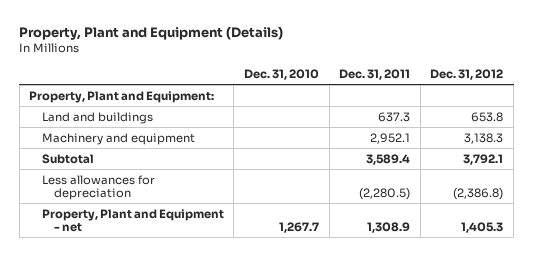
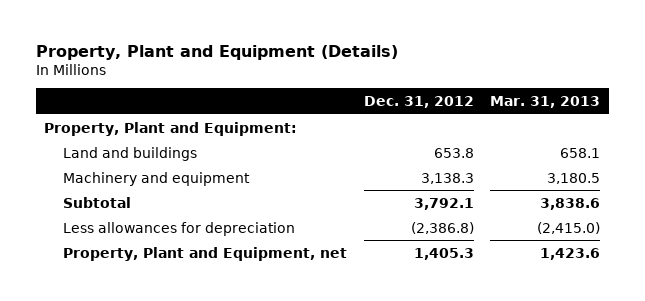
- | Dec. 31, 2010 | Dec. 31, 2011 | Dec. 31, 2012
+ | Dec. 31, 2012 | Mar. 31, 2013
- Property, Plant and Equipment - net | 1,267.7 | 1,308.9 | 1,405.3
+ Property, Plant and Equipment, net | 1,405.3 | 1,423.6

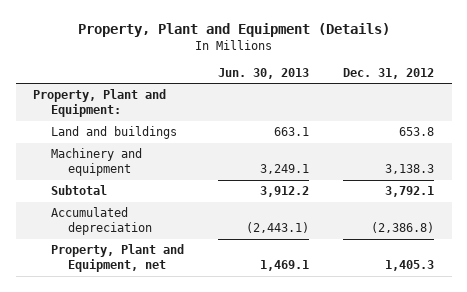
- | Dec. 31, 2012 | Mar. 31, 2013
+ | Jun. 30, 2013 | Dec. 31, 2012
- Less allowances for depreciation | (2,386.8) | (2,415.0)
+ Accumulated depreciation | (2,443.1) | (2,386.8)

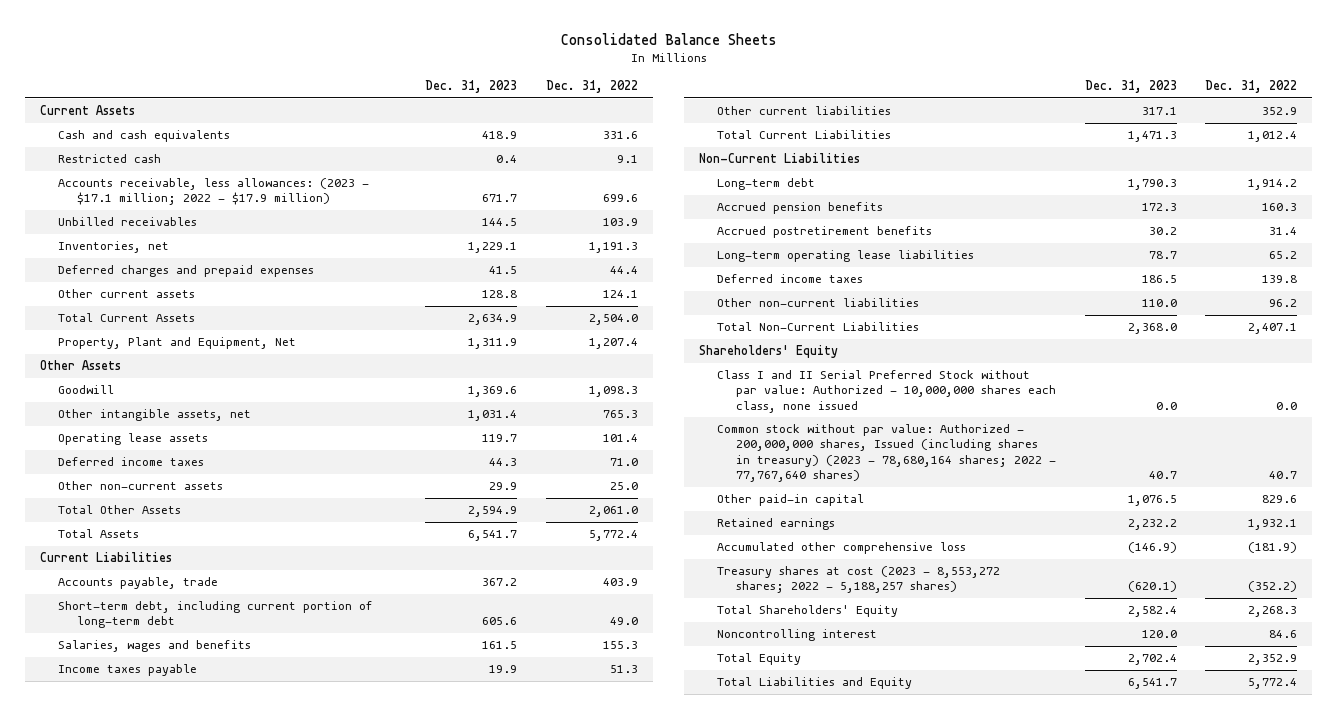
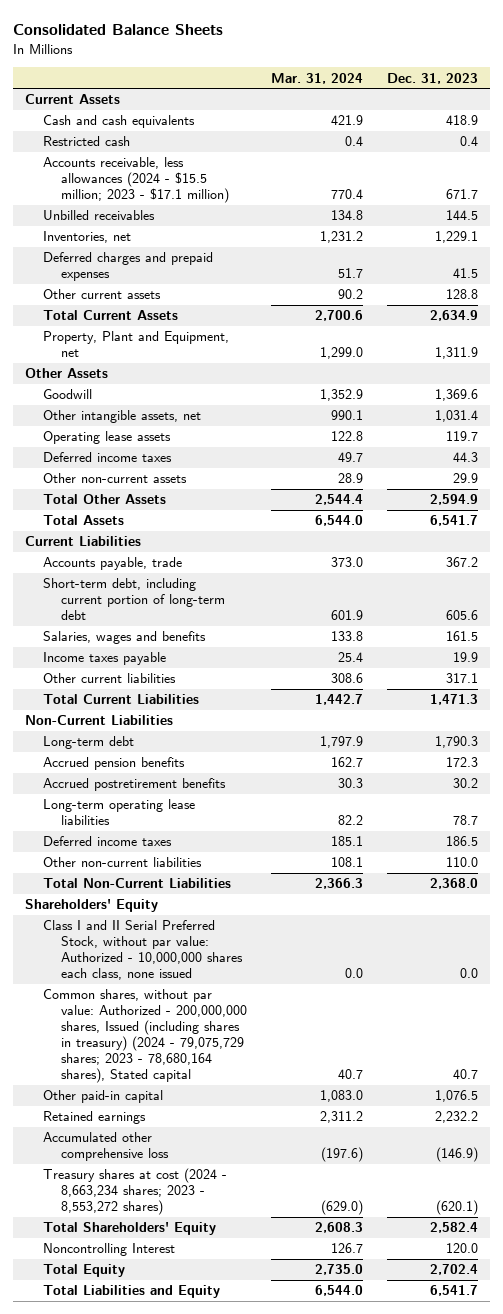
- | Dec. 31, 2023 | Dec. 31, 2022
+ | Mar. 31, 2024 | Dec. 31, 2023
- Accounts receivable, less allowances: (2023 - $17.1 million; 2022 - $17.9 million) | 671.7 | 699.6
+ Accounts receivable, less allowances (2024 - $15.5 million; 2023 - $17.1 million) | 770.4 | 671.7
- Property, Plant and Equipment, Net | 1,311.9 | 1,207.4
+ Property, Plant and Equipment, net | 1,299.0 | 1,311.9
- Class I and II Serial Preferred Stock without par value: Authorized - 10,000,000 shares each class, none issued | 0.0 | 0.0
- Common stock without par value: Authorized - 200,000,000 shares, Issued (including shares in treasury) (2023 - 78,680,164 shares; 2022 - 77,767,640 shares) | 40.7 | 40.7
+ Class I and II Serial Preferred Stock, without par value: Authorized - 10,000,000 shares each class, none issued | 0.0 | 0.0
+ Common shares, without par value: Authorized - 200,000,000 shares, Issued (including shares in treasury) (2024 - 79,075,729 shares; 2023 - 78,680,164 shares), Stated capital | 40.7 | 40.7
- Treasury shares at cost (2023 - 8,553,272 shares; 2022 - 5,188,257 shares) | (620.1) | (352.2)
+ Treasury shares at cost (2024 - 8,663,234 shares; 2023 - 8,553,272 shares) | (629.0) | (620.1)
- Noncontrolling interest | 120.0 | 84.6
+ Noncontrolling Interest | 126.7 | 120.0

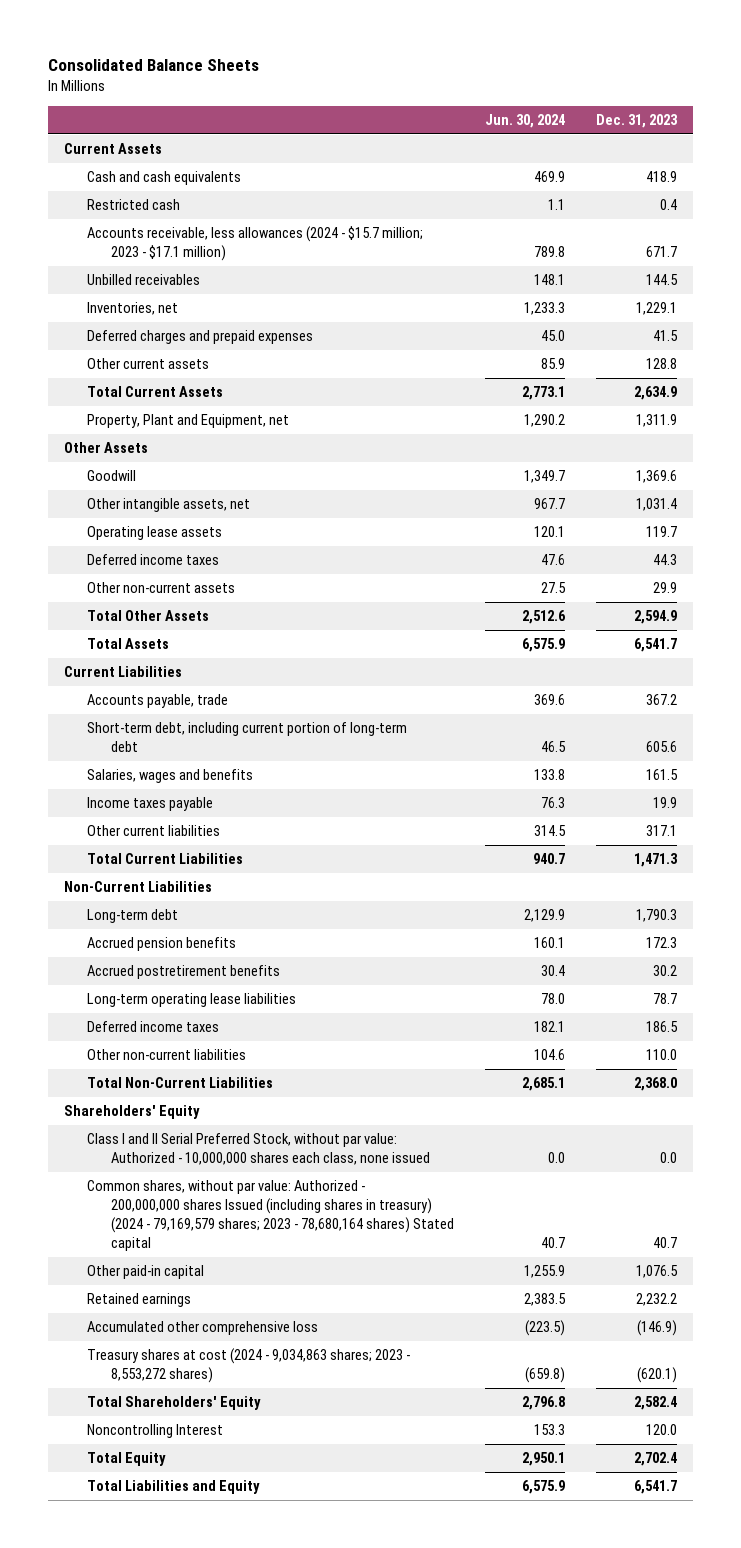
- | Mar. 31, 2024 | Dec. 31, 2023
+ | Jun. 30, 2024 | Dec. 31, 2023
- Accounts receivable, less allowances (2024 - $15.5 million; 2023 - $17.1 million) | 770.4 | 671.7
+ Accounts receivable, less allowances (2024 - $15.7 million; 2023 - $17.1 million) | 789.8 | 671.7
- Common shares, without par value: Authorized - 200,000,000 shares, Issued (including shares in treasury) (2024 - 79,075,729 shares; 2023 - 78,680,164 shares), Stated capital | 40.7 | 40.7
+ Common shares, without par value: Authorized - 200,000,000 shares Issued (including shares in treasury) (2024 - 79,169,579 shares; 2023 - 78,680,164 shares) Stated capital | 40.7 | 40.7
- Treasury shares at cost (2024 - 8,663,234 shares; 2023 - 8,553,272 shares) | (629.0) | (620.1)
+ Treasury shares at cost (2024 - 9,034,863 shares; 2023 - 8,553,272 shares) | (659.8) | (620.1)

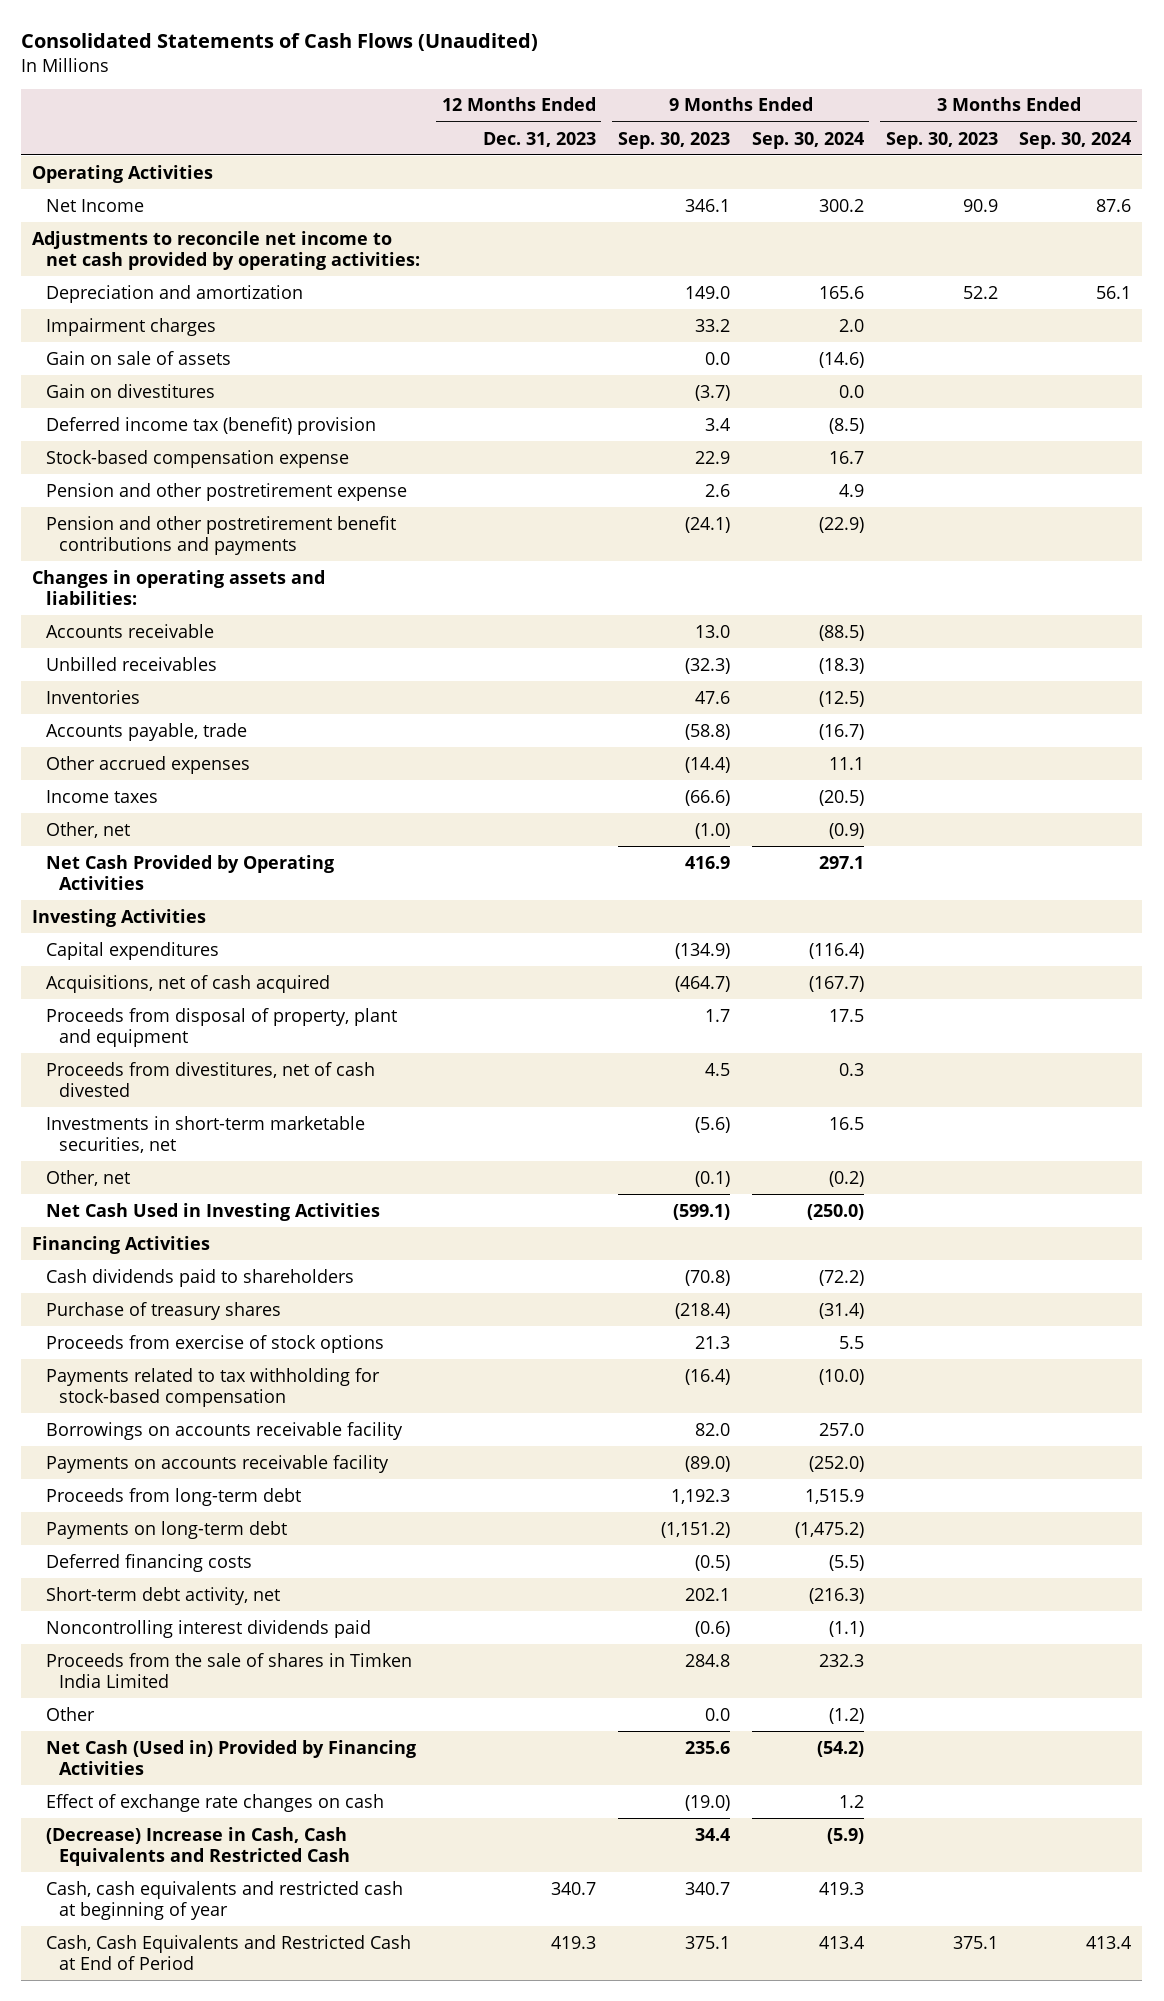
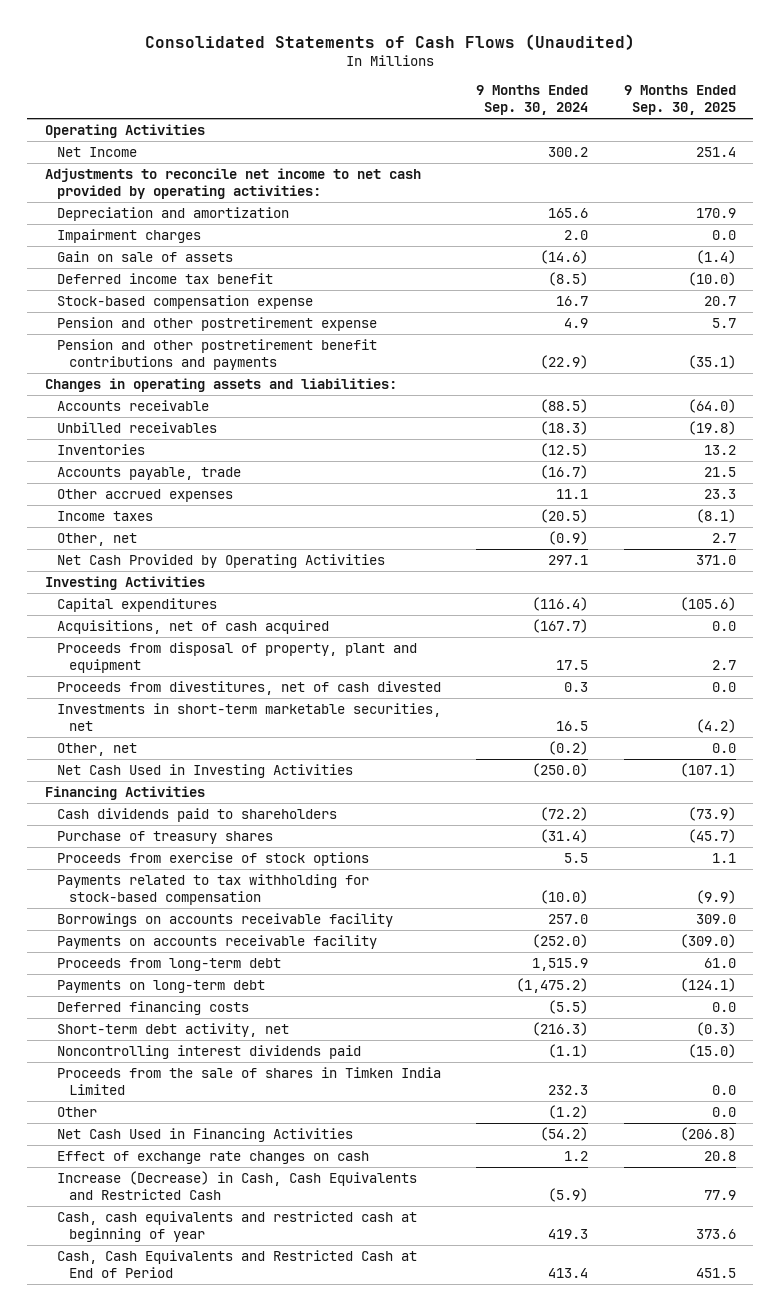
- | 12 Months Ended Dec. 31, 2023 | 9 Months Ended Sep. 30, 2023 | 9 Months Ended Sep. 30, 2024 | 3 Months Ended Sep. 30, 2023 | 3 Months Ended Sep. 30, 2024
+ | 9 Months Ended Sep. 30, 2024 | 9 Months Ended Sep. 30, 2025
- Gain on divestitures | | (3.7) | 0.0 | |
- Deferred income tax (benefit) provision | | 3.4 | (8.5) | |
+ Deferred income tax benefit | (8.5) | (10.0)
- Net Cash (Used in) Provided by Financing Activities | | 235.6 | (54.2) | |
+ Net Cash Used in Financing Activities | (54.2) | (206.8)
- (Decrease) Increase in Cash, Cash Equivalents and Restricted Cash | | 34.4 | (5.9) | |
+ Increase (Decrease) in Cash, Cash Equivalents and Restricted Cash | (5.9) | 77.9

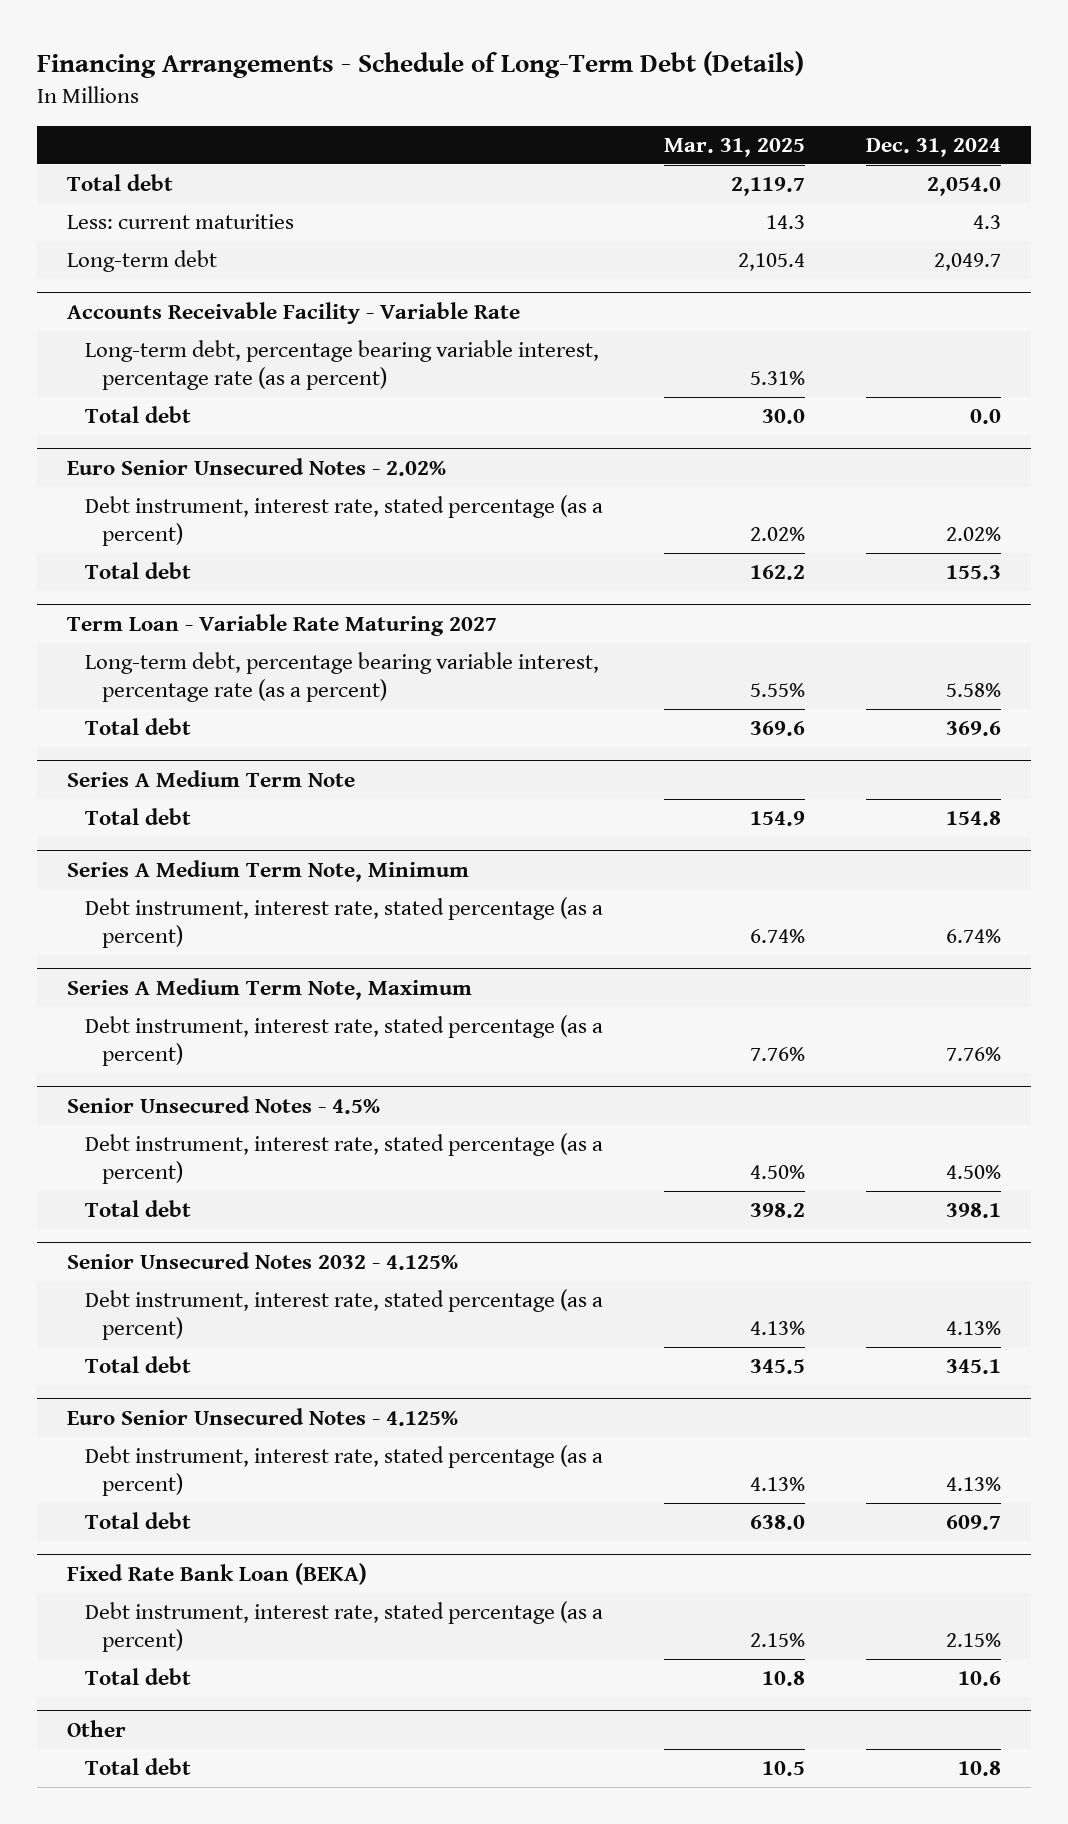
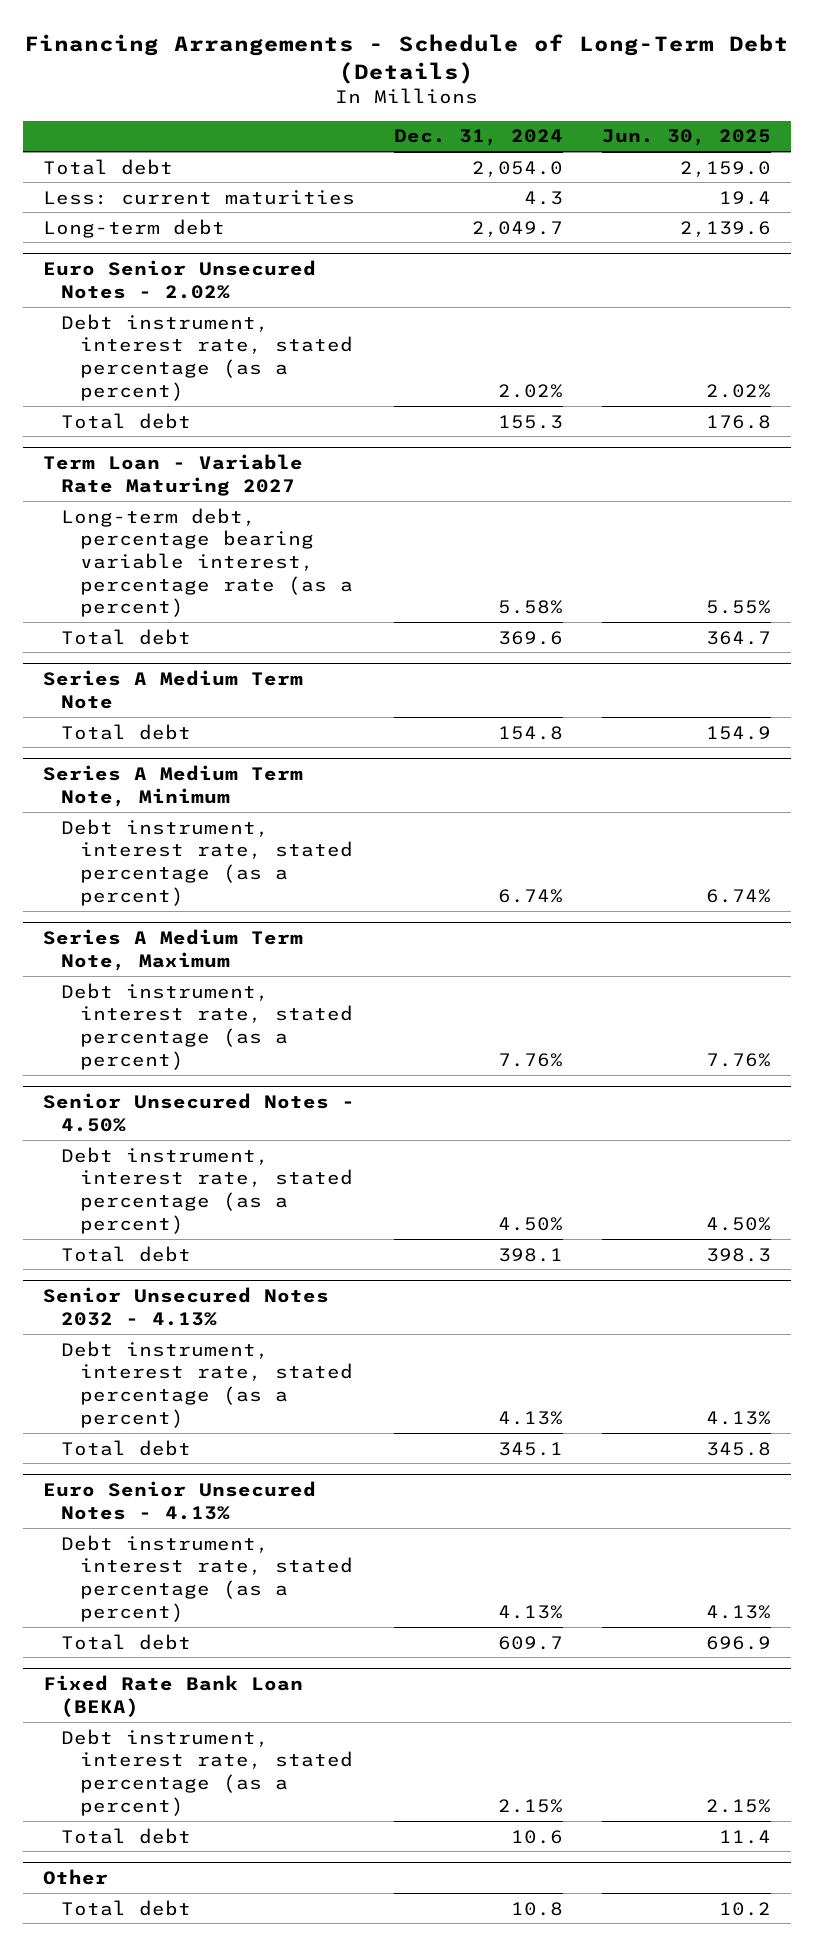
- | Mar. 31, 2025 | Dec. 31, 2024
+ | Dec. 31, 2024 | Jun. 30, 2025
- Accounts Receivable Facility - Variable Rate
- Long-term debt, percentage bearing variable interest, percentage rate (as a percent) | 5.31% |
- Total debt | 30.0 | 0.0
- Senior Unsecured Notes - 4.5%
+ Senior Unsecured Notes - 4.50%
- Senior Unsecured Notes 2032 - 4.125%
+ Senior Unsecured Notes 2032 - 4.13%
- Euro Senior Unsecured Notes - 4.125%
+ Euro Senior Unsecured Notes - 4.13%

